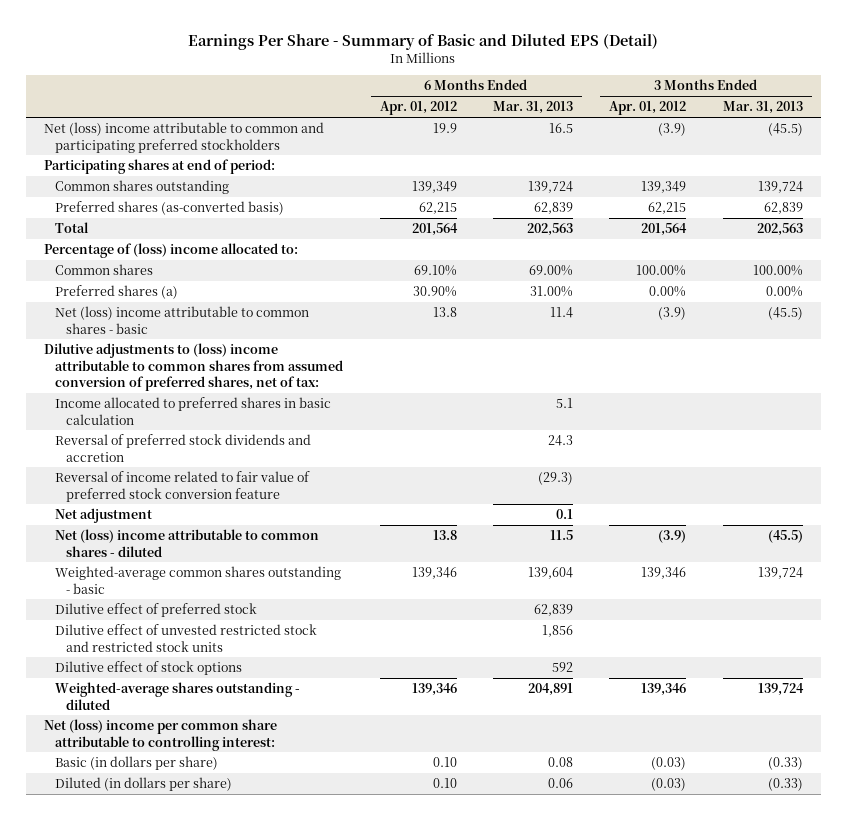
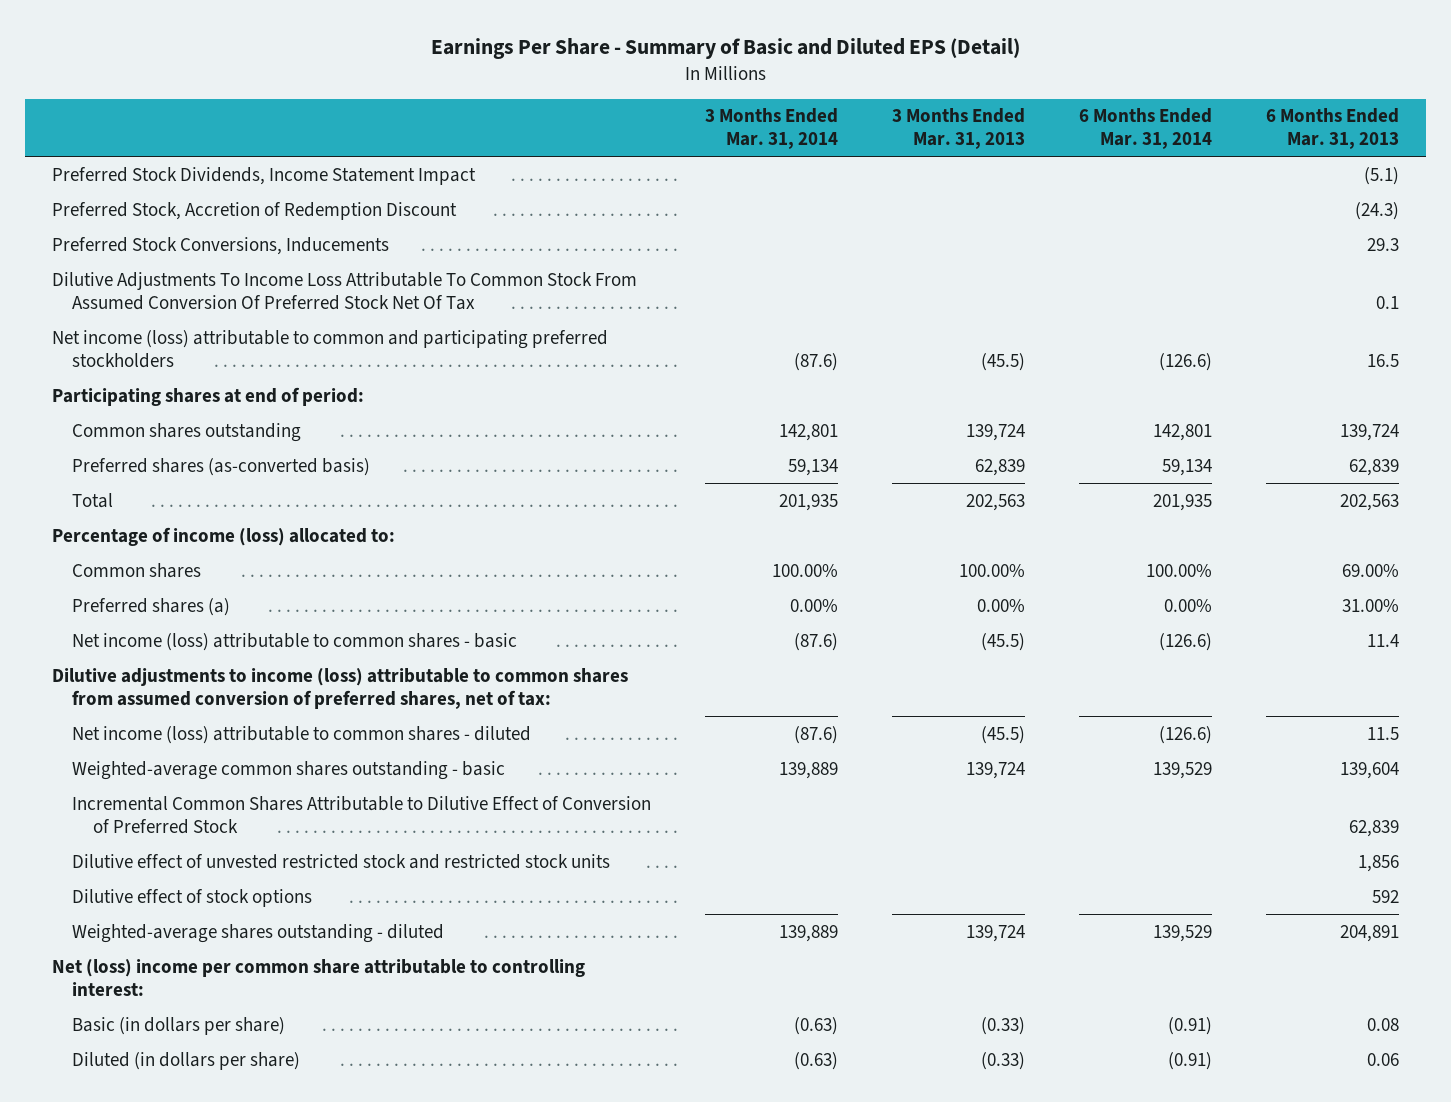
- | 6 Months Ended Apr. 01, 2012 | 6 Months Ended Mar. 31, 2013 | 3 Months Ended Apr. 01, 2012 | 3 Months Ended Mar. 31, 2013
+ | 3 Months Ended Mar. 31, 2014 | 3 Months Ended Mar. 31, 2013 | 6 Months Ended Mar. 31, 2014 | 6 Months Ended Mar. 31, 2013
- Net (loss) income attributable to common and participating preferred stockholders | 19.9 | 16.5 | (3.9) | (45.5)
+ Preferred Stock Dividends, Income Statement Impact | | | | (5.1)
+ Preferred Stock, Accretion of Redemption Discount | | | | (24.3)
+ Preferred Stock Conversions, Inducements | | | | 29.3
+ Dilutive Adjustments To Income Loss Attributable To Common Stock From Assumed Conversion Of Preferred Stock Net Of Tax | | | | 0.1
+ Net income (loss) attributable to common and participating preferred stockholders | (87.6) | (45.5) | (126.6) | 16.5
- Percentage of (loss) income allocated to:
+ Percentage of income (loss) allocated to:
- Net (loss) income attributable to common shares - basic | 13.8 | 11.4 | (3.9) | (45.5)
- Dilutive adjustments to (loss) income attributable to common shares from assumed conversion of preferred shares, net of tax:
- Income allocated to preferred shares in basic calculation | | 5.1 | |
- Reversal of preferred stock dividends and accretion | | 24.3 | |
- Reversal of income related to fair value of preferred stock conversion feature | | (29.3) | |
- Net adjustment | | 0.1 | |
- Net (loss) income attributable to common shares - diluted | 13.8 | 11.5 | (3.9) | (45.5)
+ Net income (loss) attributable to common shares - basic | (87.6) | (45.5) | (126.6) | 11.4
+ Dilutive adjustments to income (loss) attributable to common shares from assumed conversion of preferred shares, net of tax:
+ Net income (loss) attributable to common shares - diluted | (87.6) | (45.5) | (126.6) | 11.5
- Dilutive effect of preferred stock | | 62,839 | |
+ Incremental Common Shares Attributable to Dilutive Effect of Conversion of Preferred Stock | | | | 62,839

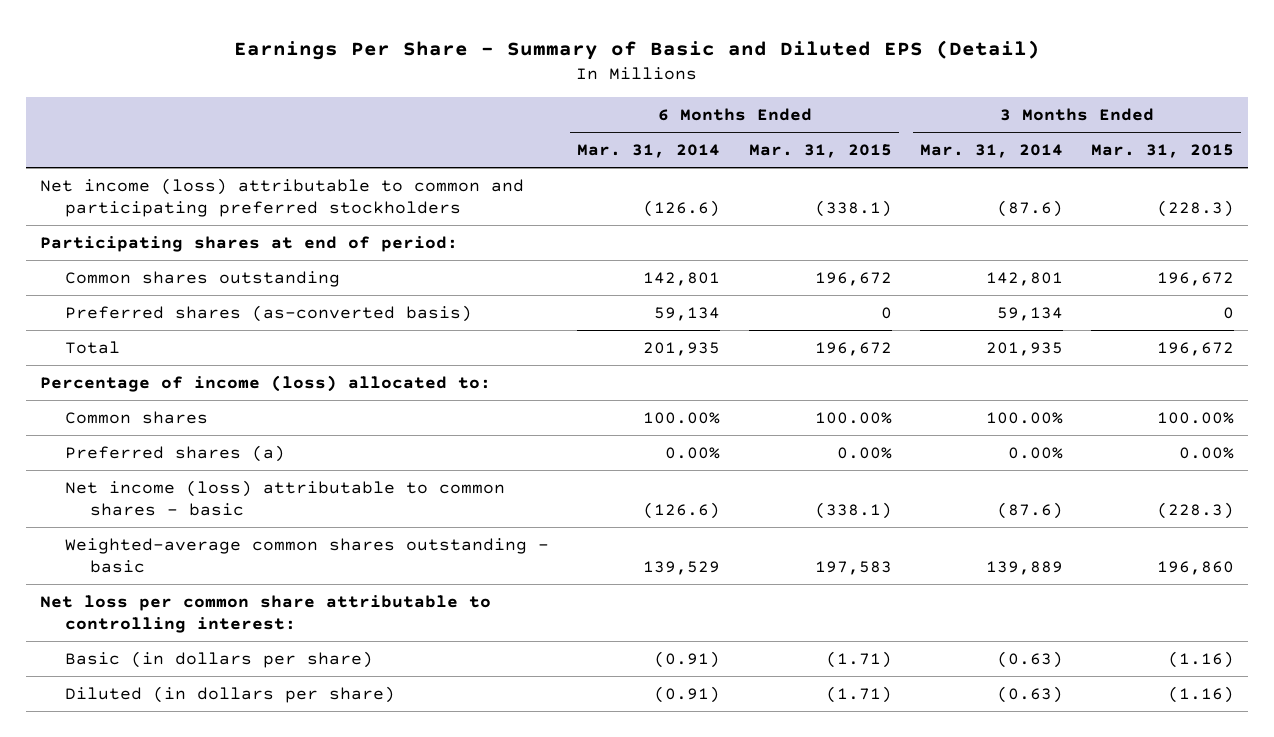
- | 3 Months Ended Mar. 31, 2014 | 3 Months Ended Mar. 31, 2013 | 6 Months Ended Mar. 31, 2014 | 6 Months Ended Mar. 31, 2013
+ | 6 Months Ended Mar. 31, 2014 | 6 Months Ended Mar. 31, 2015 | 3 Months Ended Mar. 31, 2014 | 3 Months Ended Mar. 31, 2015
- Preferred Stock Dividends, Income Statement Impact | | | | (5.1)
- Preferred Stock, Accretion of Redemption Discount | | | | (24.3)
- Preferred Stock Conversions, Inducements | | | | 29.3
- Dilutive Adjustments To Income Loss Attributable To Common Stock From Assumed Conversion Of Preferred Stock Net Of Tax | | | | 0.1
- Dilutive adjustments to income (loss) attributable to common shares from assumed conversion of preferred shares, net of tax:
- Net income (loss) attributable to common shares - diluted | (87.6) | (45.5) | (126.6) | 11.5
- Incremental Common Shares Attributable to Dilutive Effect of Conversion of Preferred Stock | | | | 62,839
- Dilutive effect of unvested restricted stock and restricted stock units | | | | 1,856
- Dilutive effect of stock options | | | | 592
- Weighted-average shares outstanding - diluted | 139,889 | 139,724 | 139,529 | 204,891
- Net (loss) income per common share attributable to controlling interest:
+ Net loss per common share attributable to controlling interest:

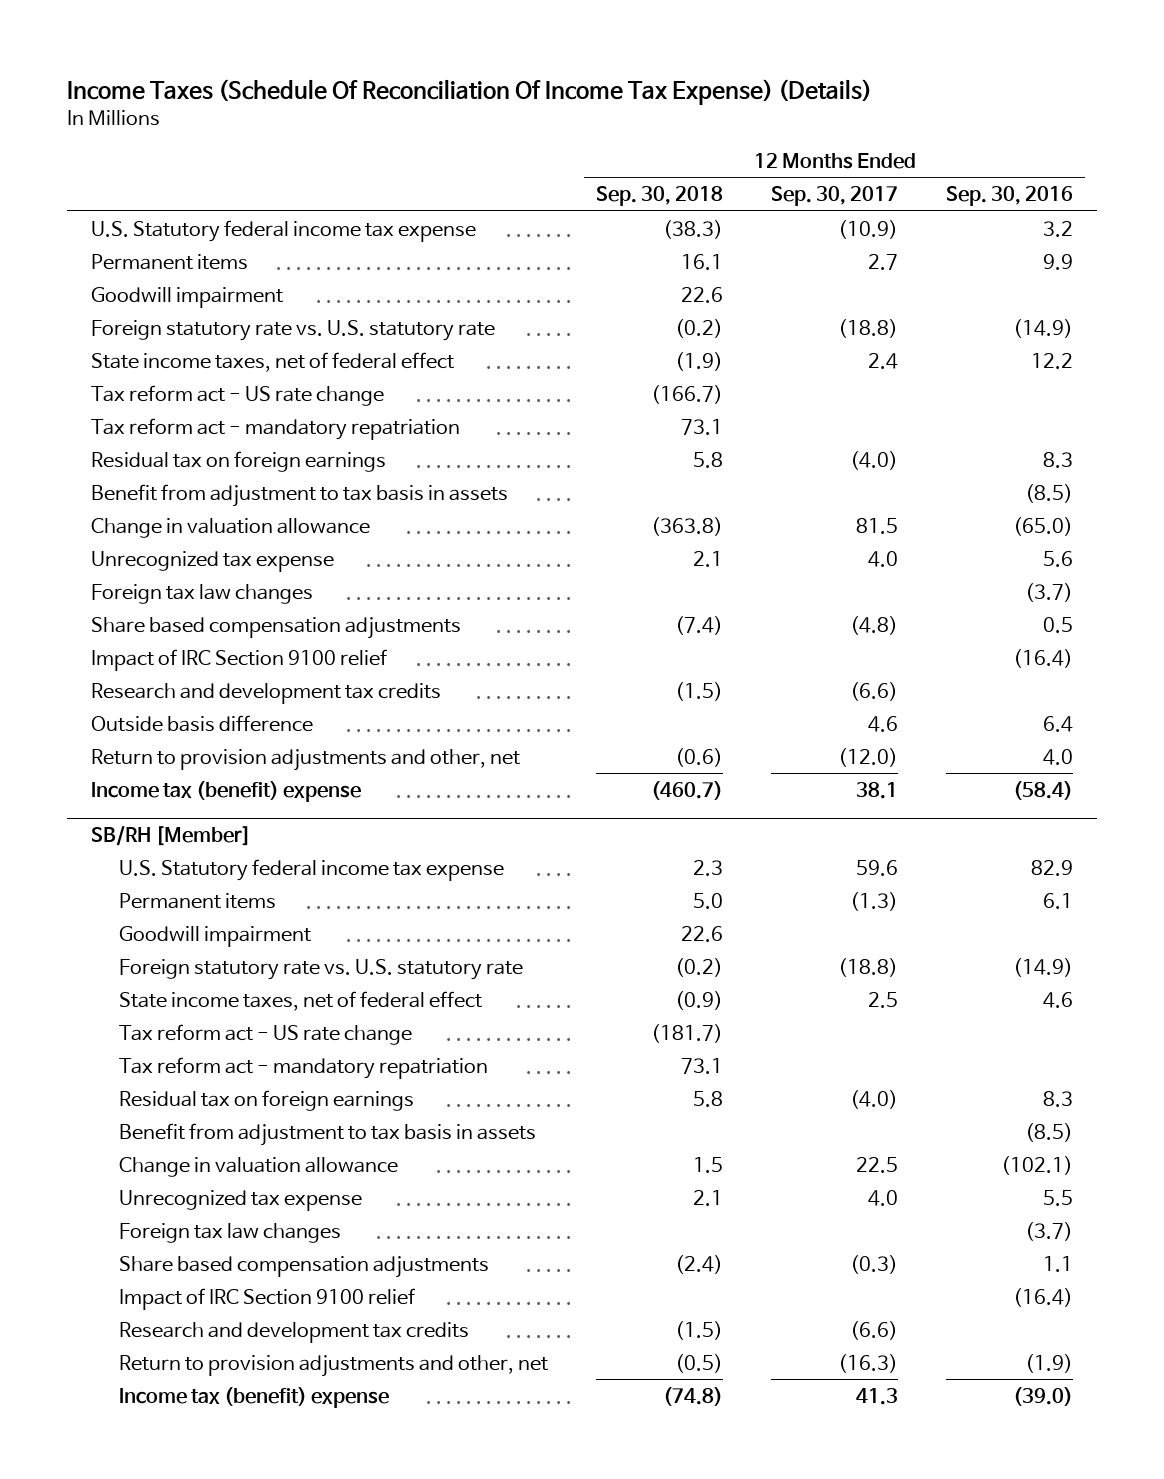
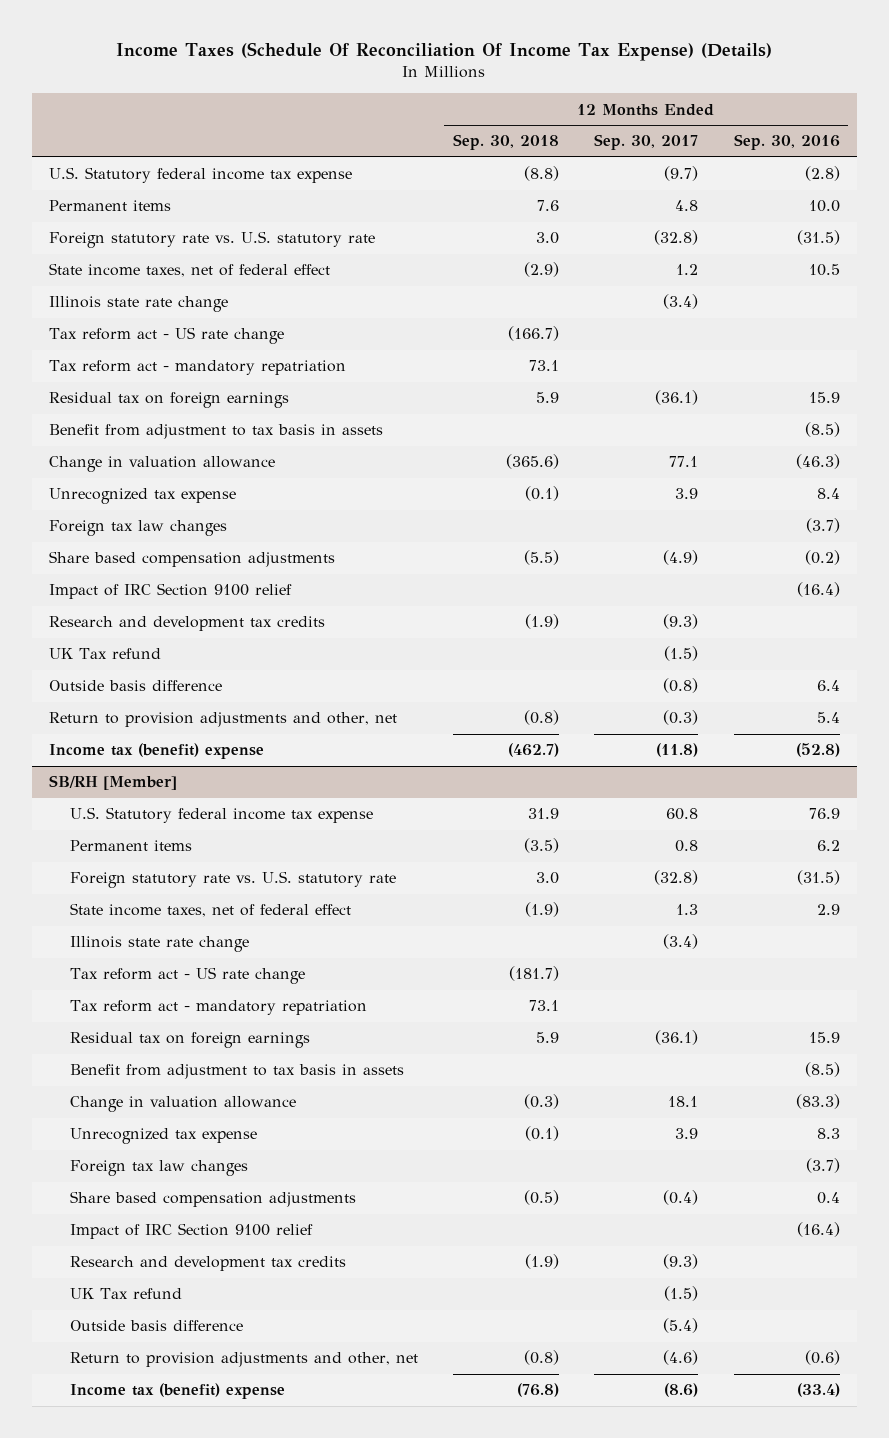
- U.S. Statutory federal income tax expense | (38.3) | (10.9) | 3.2
- Permanent items | 16.1 | 2.7 | 9.9
- Goodwill impairment | 22.6 | |
- Foreign statutory rate vs. U.S. statutory rate | (0.2) | (18.8) | (14.9)
- State income taxes, net of federal effect | (1.9) | 2.4 | 12.2
+ U.S. Statutory federal income tax expense | (8.8) | (9.7) | (2.8)
+ Permanent items | 7.6 | 4.8 | 10.0
+ Foreign statutory rate vs. U.S. statutory rate | 3.0 | (32.8) | (31.5)
+ State income taxes, net of federal effect | (2.9) | 1.2 | 10.5
+ Illinois state rate change | | (3.4) |
- Residual tax on foreign earnings | 5.8 | (4.0) | 8.3
+ Residual tax on foreign earnings | 5.9 | (36.1) | 15.9
- Change in valuation allowance | (363.8) | 81.5 | (65.0)
- Unrecognized tax expense | 2.1 | 4.0 | 5.6
+ Change in valuation allowance | (365.6) | 77.1 | (46.3)
+ Unrecognized tax expense | (0.1) | 3.9 | 8.4
- Share based compensation adjustments | (7.4) | (4.8) | 0.5
+ Share based compensation adjustments | (5.5) | (4.9) | (0.2)
- Research and development tax credits | (1.5) | (6.6) |
- Outside basis difference | | 4.6 | 6.4
- Return to provision adjustments and other, net | (0.6) | (12.0) | 4.0
- Income tax (benefit) expense | (460.7) | 38.1 | (58.4)
+ Research and development tax credits | (1.9) | (9.3) |
+ UK Tax refund | | (1.5) |
+ Outside basis difference | | (0.8) | 6.4
+ Return to provision adjustments and other, net | (0.8) | (0.3) | 5.4
+ Income tax (benefit) expense | (462.7) | (11.8) | (52.8)
@ SB/RH [Member]
- U.S. Statutory federal income tax expense | 2.3 | 59.6 | 82.9
- Permanent items | 5.0 | (1.3) | 6.1
- Goodwill impairment | 22.6 | |
- Foreign statutory rate vs. U.S. statutory rate | (0.2) | (18.8) | (14.9)
- State income taxes, net of federal effect | (0.9) | 2.5 | 4.6
+ U.S. Statutory federal income tax expense | 31.9 | 60.8 | 76.9
+ Permanent items | (3.5) | 0.8 | 6.2
+ Foreign statutory rate vs. U.S. statutory rate | 3.0 | (32.8) | (31.5)
+ State income taxes, net of federal effect | (1.9) | 1.3 | 2.9
+ Illinois state rate change | | (3.4) |
- Residual tax on foreign earnings | 5.8 | (4.0) | 8.3
+ Residual tax on foreign earnings | 5.9 | (36.1) | 15.9
- Change in valuation allowance | 1.5 | 22.5 | (102.1)
- Unrecognized tax expense | 2.1 | 4.0 | 5.5
+ Change in valuation allowance | (0.3) | 18.1 | (83.3)
+ Unrecognized tax expense | (0.1) | 3.9 | 8.3
- Share based compensation adjustments | (2.4) | (0.3) | 1.1
+ Share based compensation adjustments | (0.5) | (0.4) | 0.4
- Research and development tax credits | (1.5) | (6.6) |
- Return to provision adjustments and other, net | (0.5) | (16.3) | (1.9)
- Income tax (benefit) expense | (74.8) | 41.3 | (39.0)
+ Research and development tax credits | (1.9) | (9.3) |
+ UK Tax refund | | (1.5) |
+ Outside basis difference | | (5.4) |
+ Return to provision adjustments and other, net | (0.8) | (4.6) | (0.6)
+ Income tax (benefit) expense | (76.8) | (8.6) | (33.4)

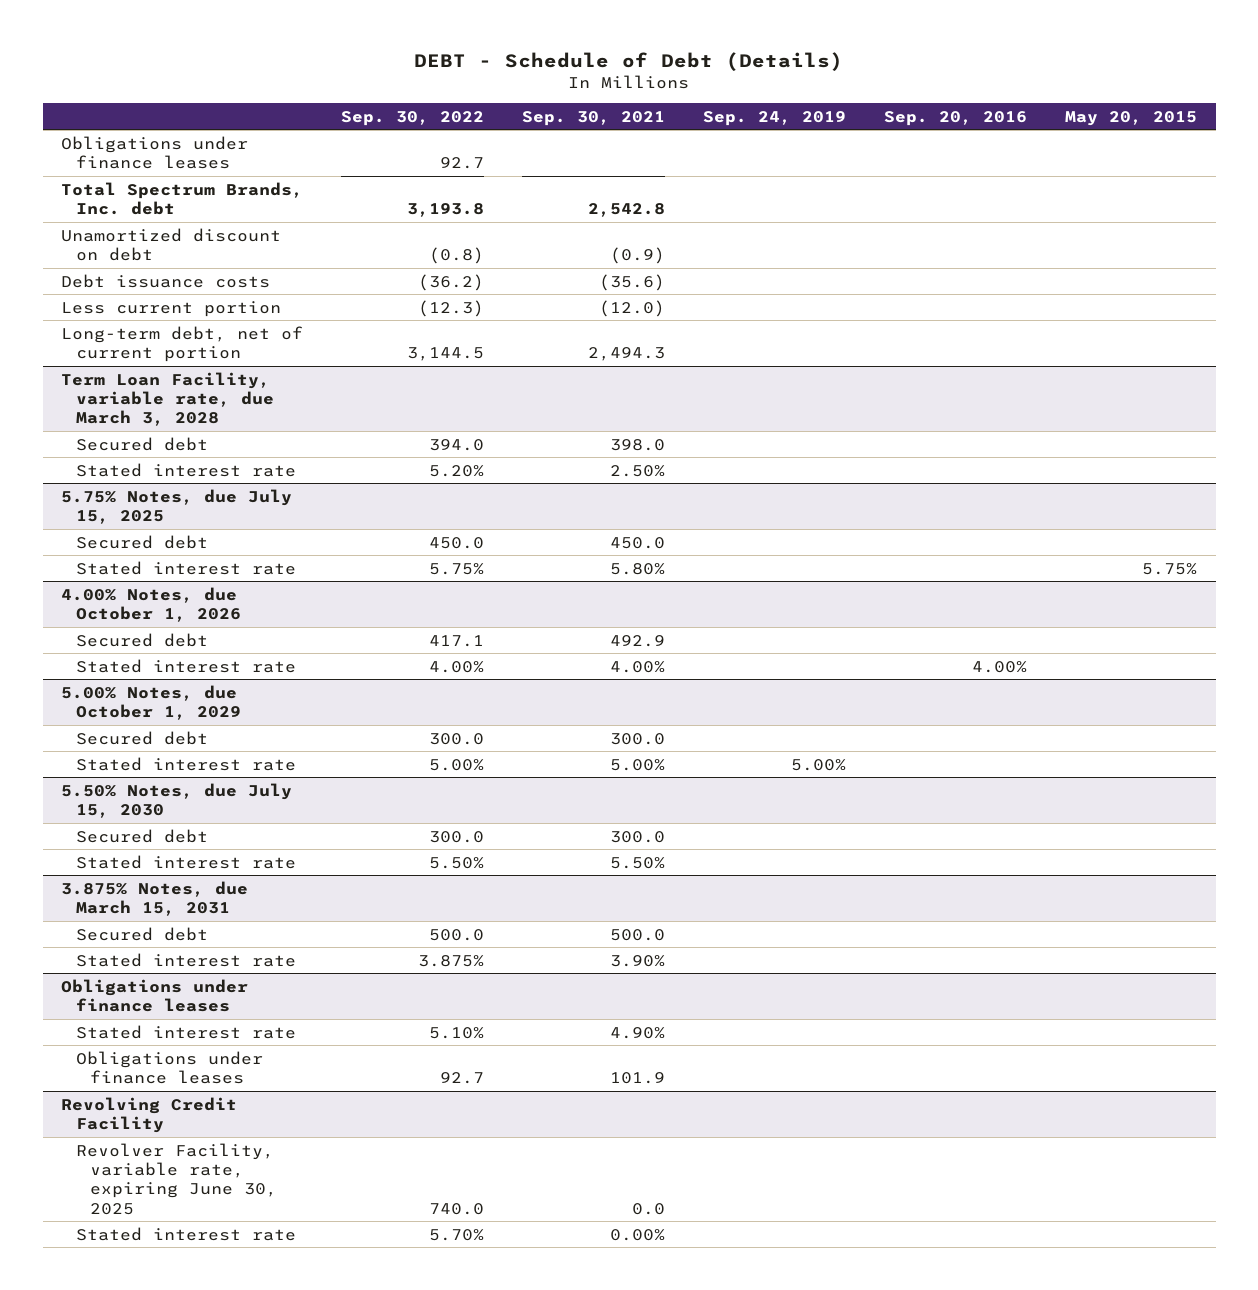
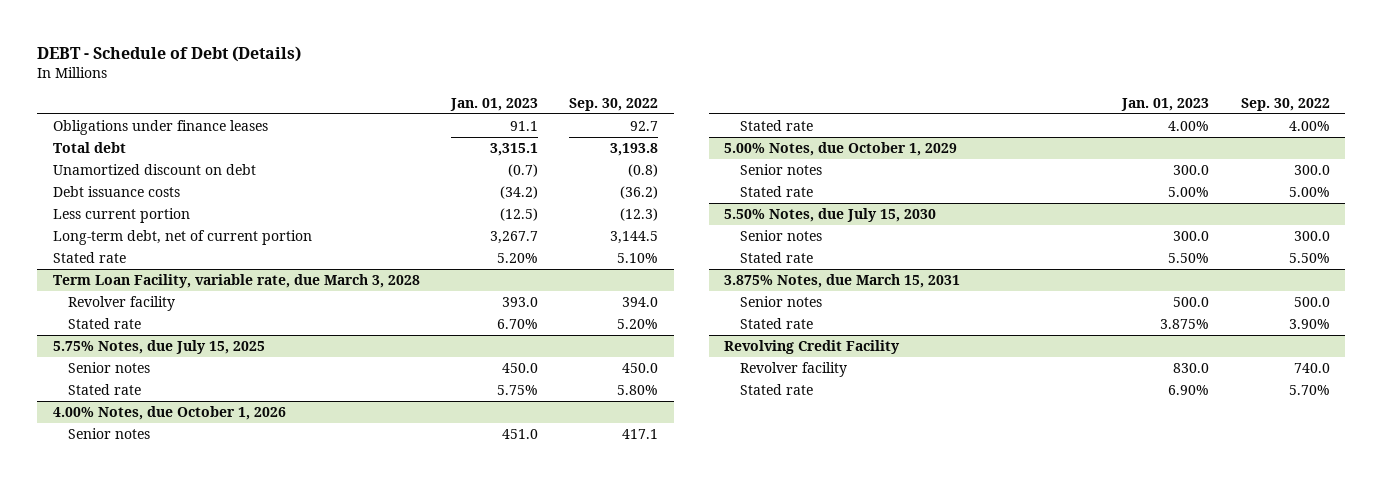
- | Sep. 30, 2022 | Sep. 30, 2021 | Sep. 24, 2019 | Sep. 20, 2016 | May 20, 2015
+ | Jan. 01, 2023 | Sep. 30, 2022
- Total Spectrum Brands, Inc. debt | 3,193.8 | 2,542.8 | | |
+ Total debt | 3,315.1 | 3,193.8
+ Stated rate | 5.20% | 5.10%
@ Term Loan Facility, variable rate, due March 3, 2028
- Secured debt | 394.0 | 398.0 | | |
- Stated interest rate | 5.20% | 2.50% | | |
+ Revolver facility | 393.0 | 394.0
+ Stated rate | 6.70% | 5.20%
@ 5.75% Notes, due July 15, 2025
- Secured debt | 450.0 | 450.0 | | |
- Stated interest rate | 5.75% | 5.80% | | | 5.75%
+ Senior notes | 450.0 | 450.0
+ Stated rate | 5.75% | 5.80%
@ 4.00% Notes, due October 1, 2026
- Secured debt | 417.1 | 492.9 | | |
- Stated interest rate | 4.00% | 4.00% | | 4.00% |
+ Senior notes | 451.0 | 417.1
+ Stated rate | 4.00% | 4.00%
@ 5.00% Notes, due October 1, 2029
- Secured debt | 300.0 | 300.0 | | |
- Stated interest rate | 5.00% | 5.00% | 5.00% | |
+ Senior notes | 300.0 | 300.0
+ Stated rate | 5.00% | 5.00%
@ 5.50% Notes, due July 15, 2030
- Secured debt | 300.0 | 300.0 | | |
- Stated interest rate | 5.50% | 5.50% | | |
+ Senior notes | 300.0 | 300.0
+ Stated rate | 5.50% | 5.50%
@ 3.875% Notes, due March 15, 2031
- Secured debt | 500.0 | 500.0 | | |
- Stated interest rate | 3.875% | 3.90% | | |
- Obligations under finance leases
- Stated interest rate | 5.10% | 4.90% | | |
- Obligations under finance leases | 92.7 | 101.9 | | |
@ 3.875% Notes, due March 15, 2031
+ Senior notes | 500.0 | 500.0
+ Stated rate | 3.875% | 3.90%
@ Revolving Credit Facility
- Revolver Facility, variable rate, expiring June 30, 2025 | 740.0 | 0.0 | | |
- Stated interest rate | 5.70% | 0.00% | | |
+ Revolver facility | 830.0 | 740.0
+ Stated rate | 6.90% | 5.70%

